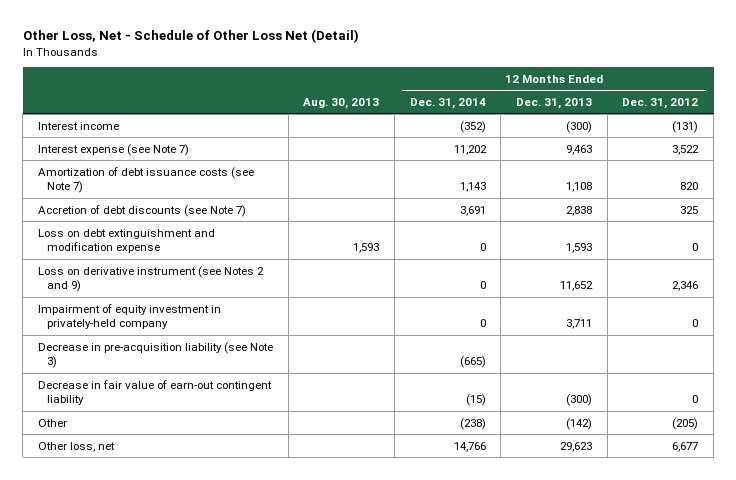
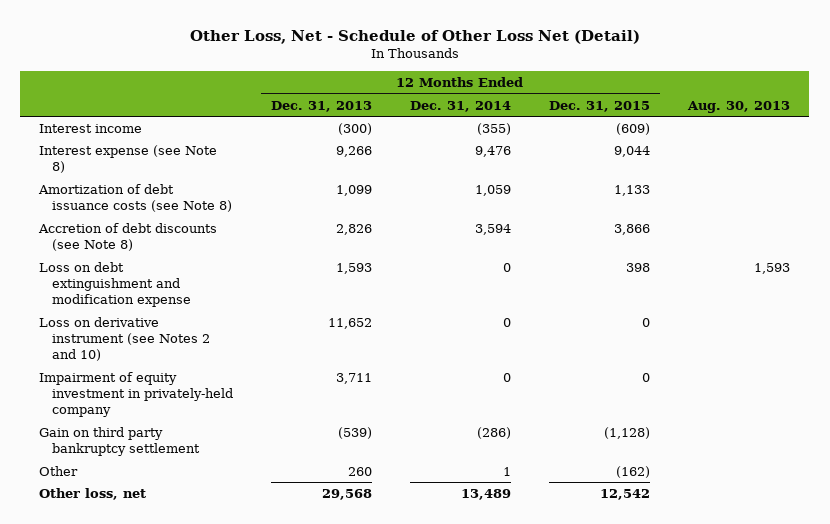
- | Aug. 30, 2013 | 12 Months Ended Dec. 31, 2014 | 12 Months Ended Dec. 31, 2013 | 12 Months Ended Dec. 31, 2012
+ | 12 Months Ended Dec. 31, 2013 | 12 Months Ended Dec. 31, 2014 | 12 Months Ended Dec. 31, 2015 | Aug. 30, 2013
- Interest income | | (352) | (300) | (131)
- Interest expense (see Note 7) | | 11,202 | 9,463 | 3,522
- Amortization of debt issuance costs (see Note 7) | | 1,143 | 1,108 | 820
- Accretion of debt discounts (see Note 7) | | 3,691 | 2,838 | 325
+ Interest income | (300) | (355) | (609) |
+ Interest expense (see Note 8) | 9,266 | 9,476 | 9,044 |
+ Amortization of debt issuance costs (see Note 8) | 1,099 | 1,059 | 1,133 |
+ Accretion of debt discounts (see Note 8) | 2,826 | 3,594 | 3,866 |
- Loss on derivative instrument (see Notes 2 and 9) | | 0 | 11,652 | 2,346
+ Loss on derivative instrument (see Notes 2 and 10) | 11,652 | 0 | 0 |
- Decrease in pre-acquisition liability (see Note 3) | | (665) | |
- Decrease in fair value of earn-out contingent liability | | (15) | (300) | 0
- Other | | (238) | (142) | (205)
- Other loss, net | | 14,766 | 29,623 | 6,677
+ Gain on third party bankruptcy settlement | (539) | (286) | (1,128) |
+ Other | 260 | 1 | (162) |
+ Other loss, net | 29,568 | 13,489 | 12,542 |

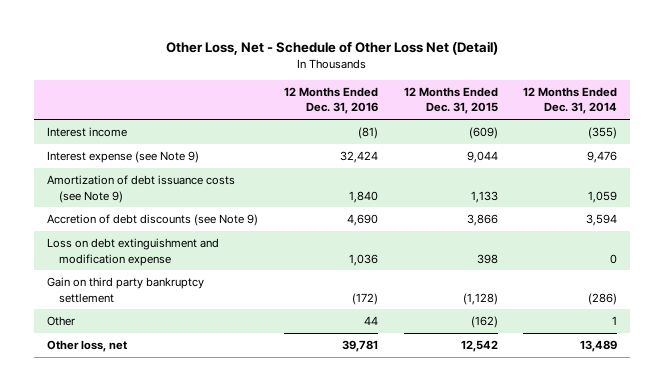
- | 12 Months Ended Dec. 31, 2013 | 12 Months Ended Dec. 31, 2014 | 12 Months Ended Dec. 31, 2015 | Aug. 30, 2013
+ | 12 Months Ended Dec. 31, 2016 | 12 Months Ended Dec. 31, 2015 | 12 Months Ended Dec. 31, 2014
- Interest expense (see Note 8) | 9,266 | 9,476 | 9,044 |
- Amortization of debt issuance costs (see Note 8) | 1,099 | 1,059 | 1,133 |
- Accretion of debt discounts (see Note 8) | 2,826 | 3,594 | 3,866 |
+ Interest expense (see Note 9) | 32,424 | 9,044 | 9,476
+ Amortization of debt issuance costs (see Note 9) | 1,840 | 1,133 | 1,059
+ Accretion of debt discounts (see Note 9) | 4,690 | 3,866 | 3,594
- Loss on derivative instrument (see Notes 2 and 10) | 11,652 | 0 | 0 |
- Impairment of equity investment in privately-held company | 3,711 | 0 | 0 |

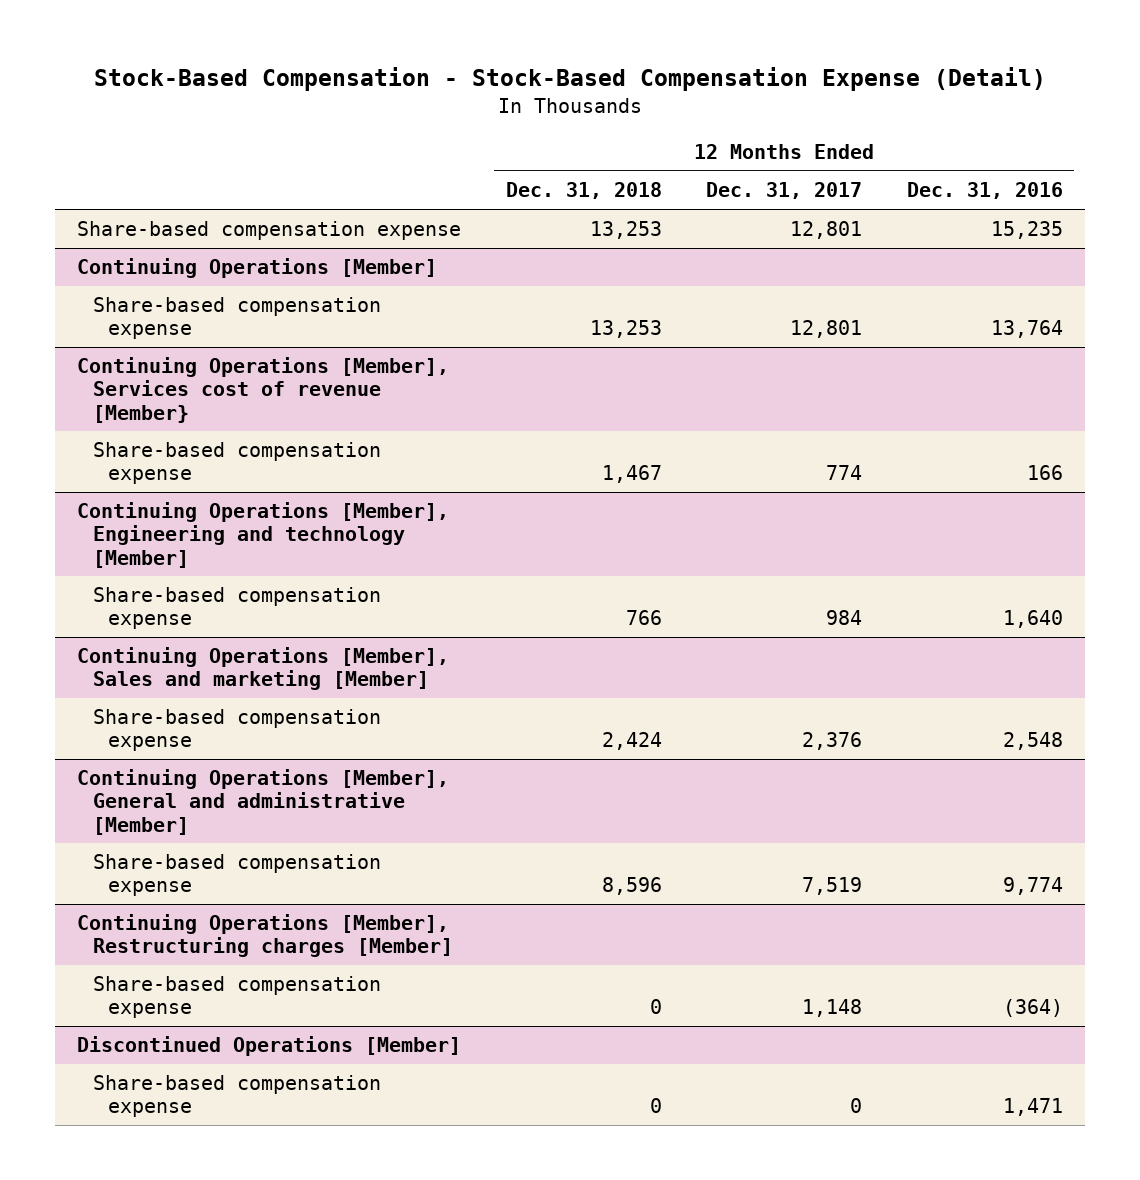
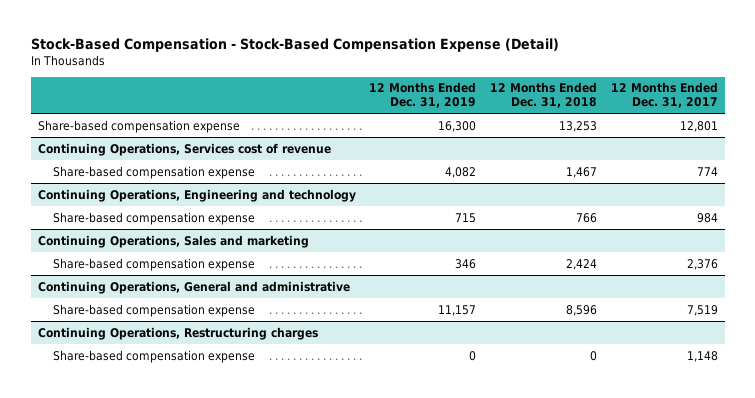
- | 12 Months Ended Dec. 31, 2018 | 12 Months Ended Dec. 31, 2017 | 12 Months Ended Dec. 31, 2016
+ | 12 Months Ended Dec. 31, 2019 | 12 Months Ended Dec. 31, 2018 | 12 Months Ended Dec. 31, 2017
- Continuing Operations [Member]
- Share-based compensation expense | 13,253 | 12,801 | 13,764
- Continuing Operations [Member], Services cost of revenue [Member}
+ Continuing Operations, Services cost of revenue
- Continuing Operations [Member], Engineering and technology [Member]
+ Continuing Operations, Engineering and technology
- Continuing Operations [Member], Sales and marketing [Member]
+ Continuing Operations, Sales and marketing
- Continuing Operations [Member], General and administrative [Member]
+ Continuing Operations, General and administrative
- Continuing Operations [Member], Restructuring charges [Member]
+ Continuing Operations, Restructuring charges
- Discontinued Operations [Member]
- Share-based compensation expense | 0 | 0 | 1,471

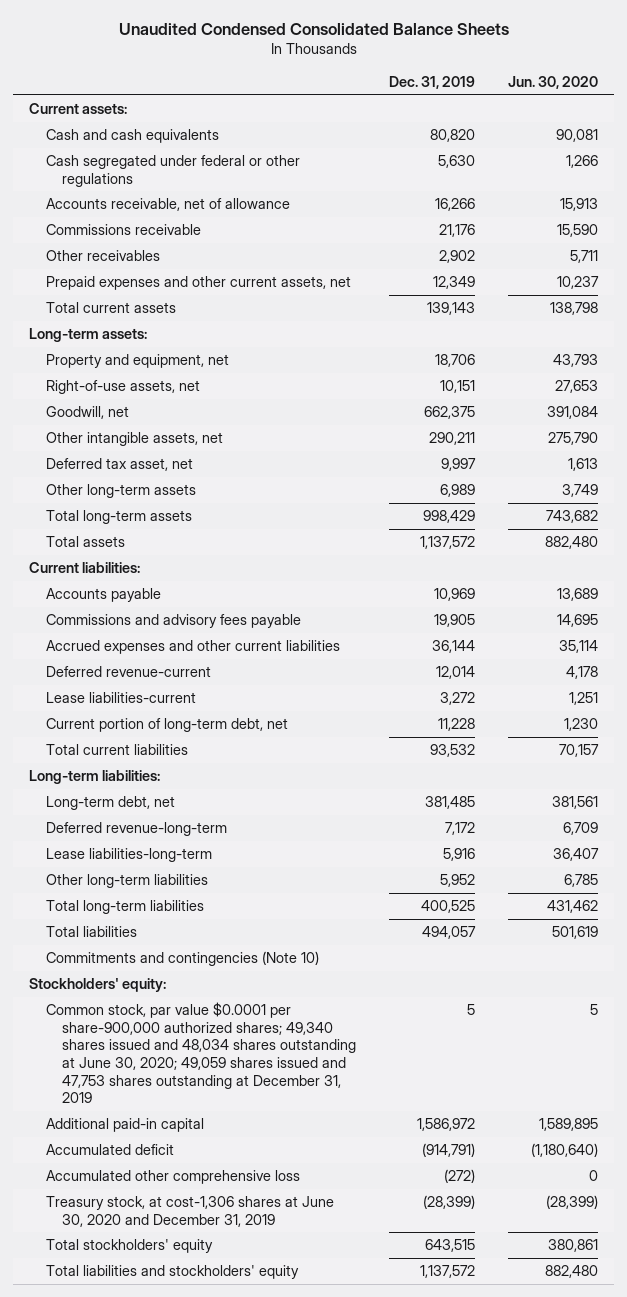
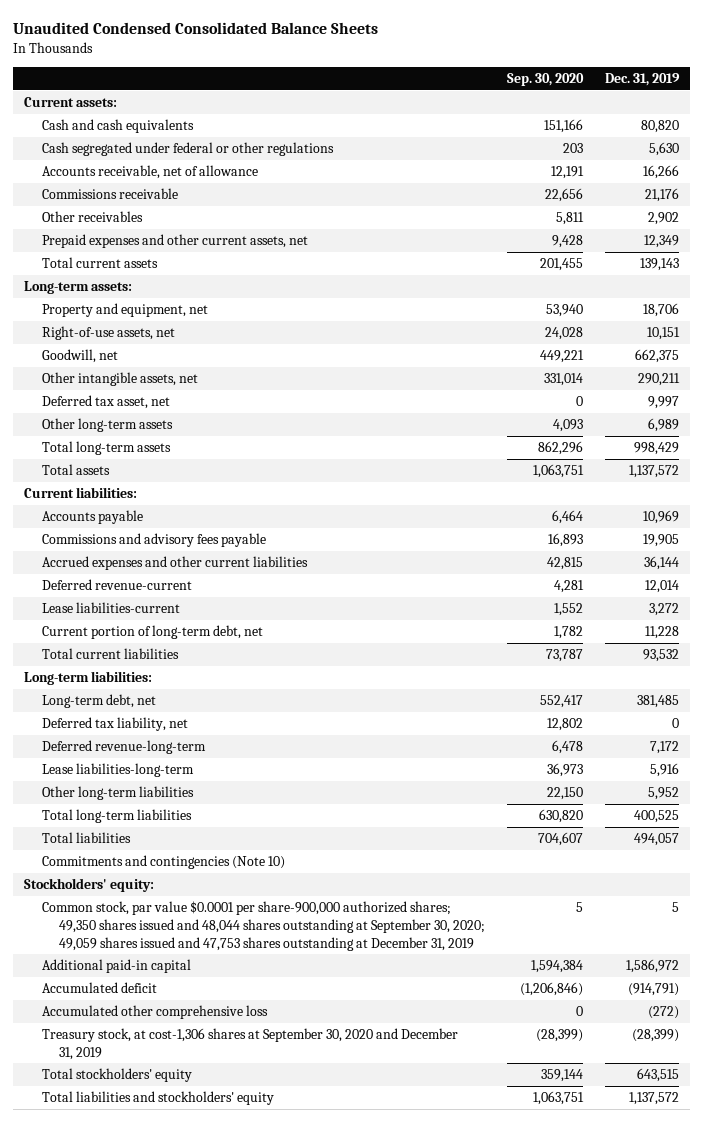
- | Dec. 31, 2019 | Jun. 30, 2020
+ | Sep. 30, 2020 | Dec. 31, 2019
+ Deferred tax liability, net | 12,802 | 0
- Common stock, par value $0.0001 per share-900,000 authorized shares; 49,340 shares issued and 48,034 shares outstanding at June 30, 2020; 49,059 shares issued and 47,753 shares outstanding at December 31, 2019 | 5 | 5
+ Common stock, par value $0.0001 per share-900,000 authorized shares; 49,350 shares issued and 48,044 shares outstanding at September 30, 2020; 49,059 shares issued and 47,753 shares outstanding at December 31, 2019 | 5 | 5
- Treasury stock, at cost-1,306 shares at June 30, 2020 and December 31, 2019 | (28,399) | (28,399)
+ Treasury stock, at cost-1,306 shares at September 30, 2020 and December 31, 2019 | (28,399) | (28,399)

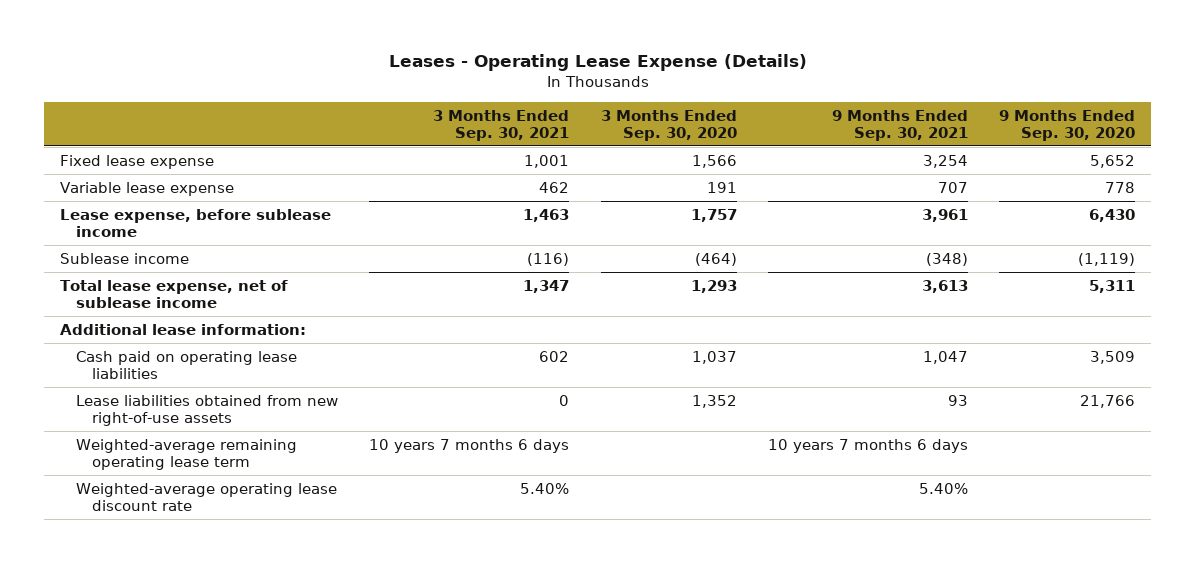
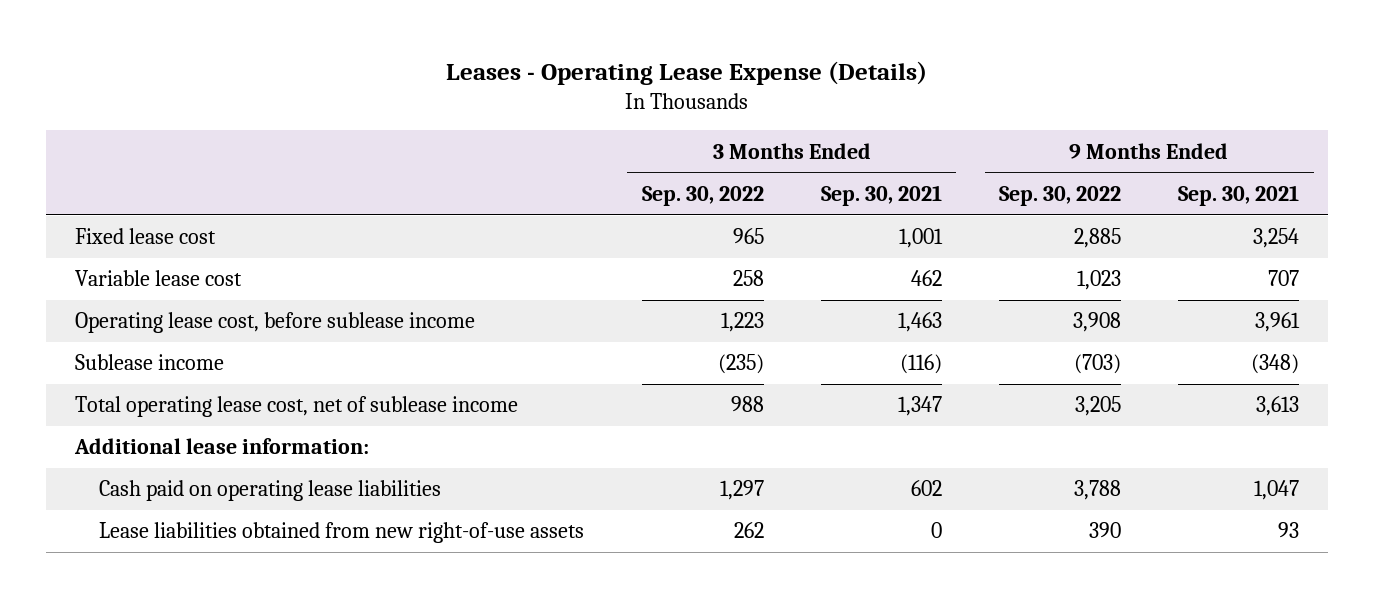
- | 3 Months Ended Sep. 30, 2021 | 3 Months Ended Sep. 30, 2020 | 9 Months Ended Sep. 30, 2021 | 9 Months Ended Sep. 30, 2020
+ | 3 Months Ended Sep. 30, 2022 | 3 Months Ended Sep. 30, 2021 | 9 Months Ended Sep. 30, 2022 | 9 Months Ended Sep. 30, 2021
- Fixed lease expense | 1,001 | 1,566 | 3,254 | 5,652
- Variable lease expense | 462 | 191 | 707 | 778
- Lease expense, before sublease income | 1,463 | 1,757 | 3,961 | 6,430
+ Fixed lease cost | 965 | 1,001 | 2,885 | 3,254
+ Variable lease cost | 258 | 462 | 1,023 | 707
+ Operating lease cost, before sublease income | 1,223 | 1,463 | 3,908 | 3,961
- Total lease expense, net of sublease income | 1,347 | 1,293 | 3,613 | 5,311
+ Total operating lease cost, net of sublease income | 988 | 1,347 | 3,205 | 3,613
- Weighted-average remaining operating lease term | 10 years 7 months 6 days | | 10 years 7 months 6 days |
- Weighted-average operating lease discount rate | 5.40% | | 5.40% |

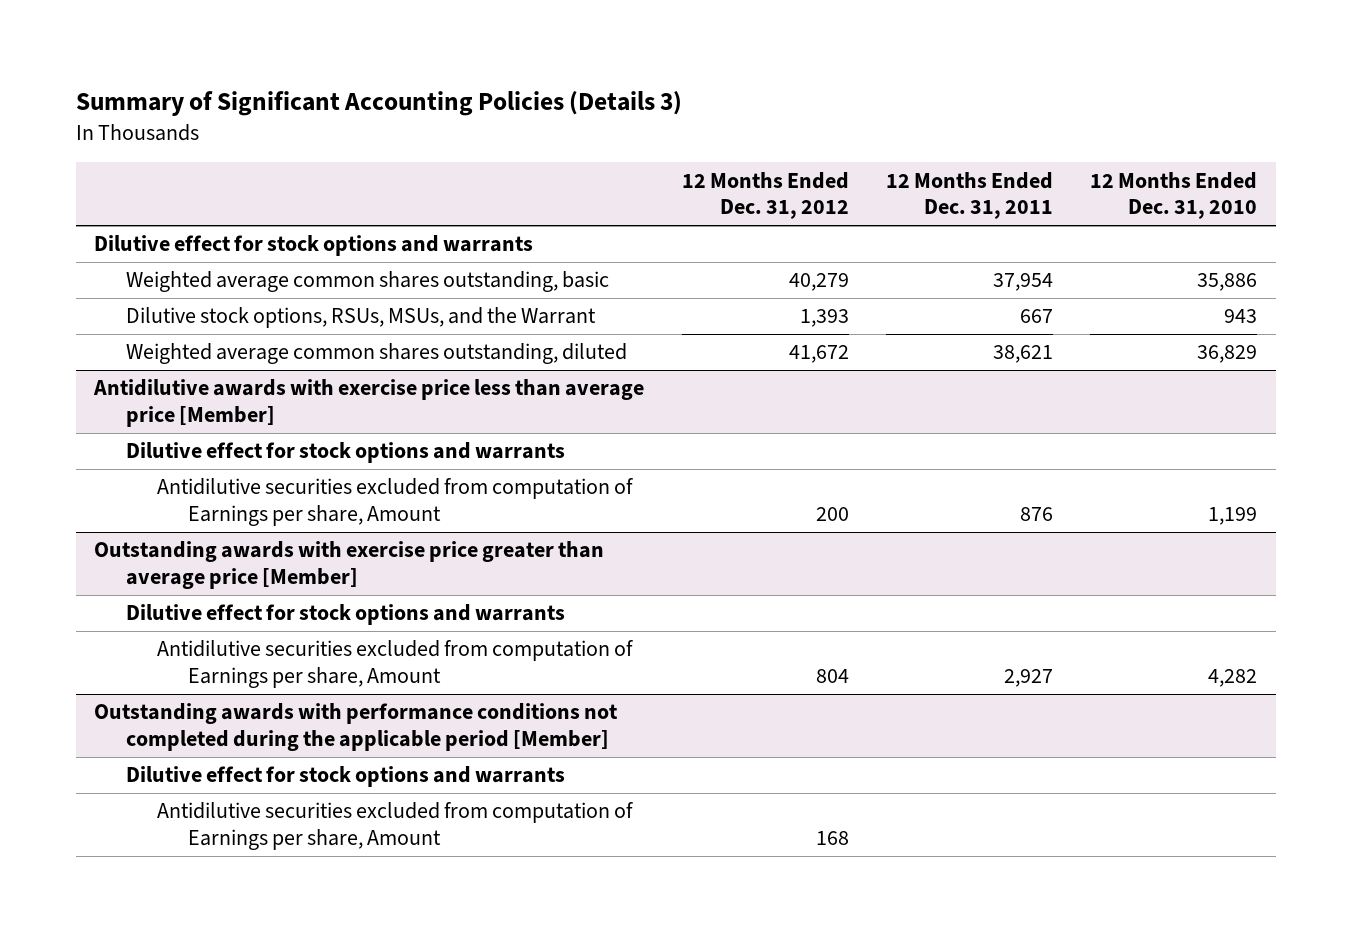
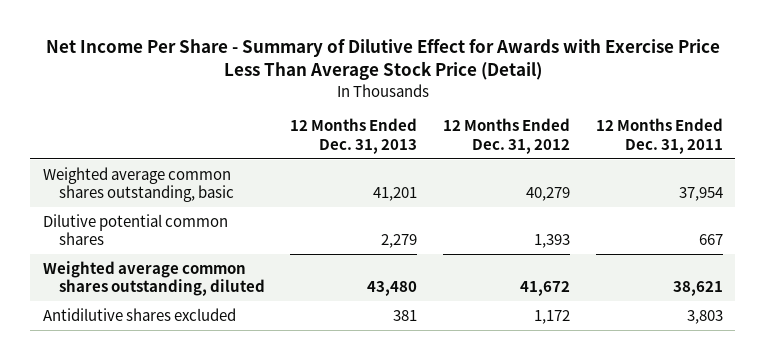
- Summary of Significant Accounting Policies (Details 3)
+ Net Income Per Share - Summary of Dilutive Effect for Awards with Exercise Price Less Than Average Stock Price (Detail)
- | 12 Months Ended Dec. 31, 2012 | 12 Months Ended Dec. 31, 2011 | 12 Months Ended Dec. 31, 2010
+ | 12 Months Ended Dec. 31, 2013 | 12 Months Ended Dec. 31, 2012 | 12 Months Ended Dec. 31, 2011
- Dilutive effect for stock options and warrants
- Dilutive stock options, RSUs, MSUs, and the Warrant | 1,393 | 667 | 943
+ Dilutive potential common shares | 2,279 | 1,393 | 667
- Antidilutive awards with exercise price less than average price [Member]
- Dilutive effect for stock options and warrants
- Antidilutive securities excluded from computation of Earnings per share, Amount | 200 | 876 | 1,199
- Outstanding awards with exercise price greater than average price [Member]
- Dilutive effect for stock options and warrants
- Antidilutive securities excluded from computation of Earnings per share, Amount | 804 | 2,927 | 4,282
- Outstanding awards with performance conditions not completed during the applicable period [Member]
- Dilutive effect for stock options and warrants
- Antidilutive securities excluded from computation of Earnings per share, Amount | 168 | |
+ Antidilutive shares excluded | 381 | 1,172 | 3,803

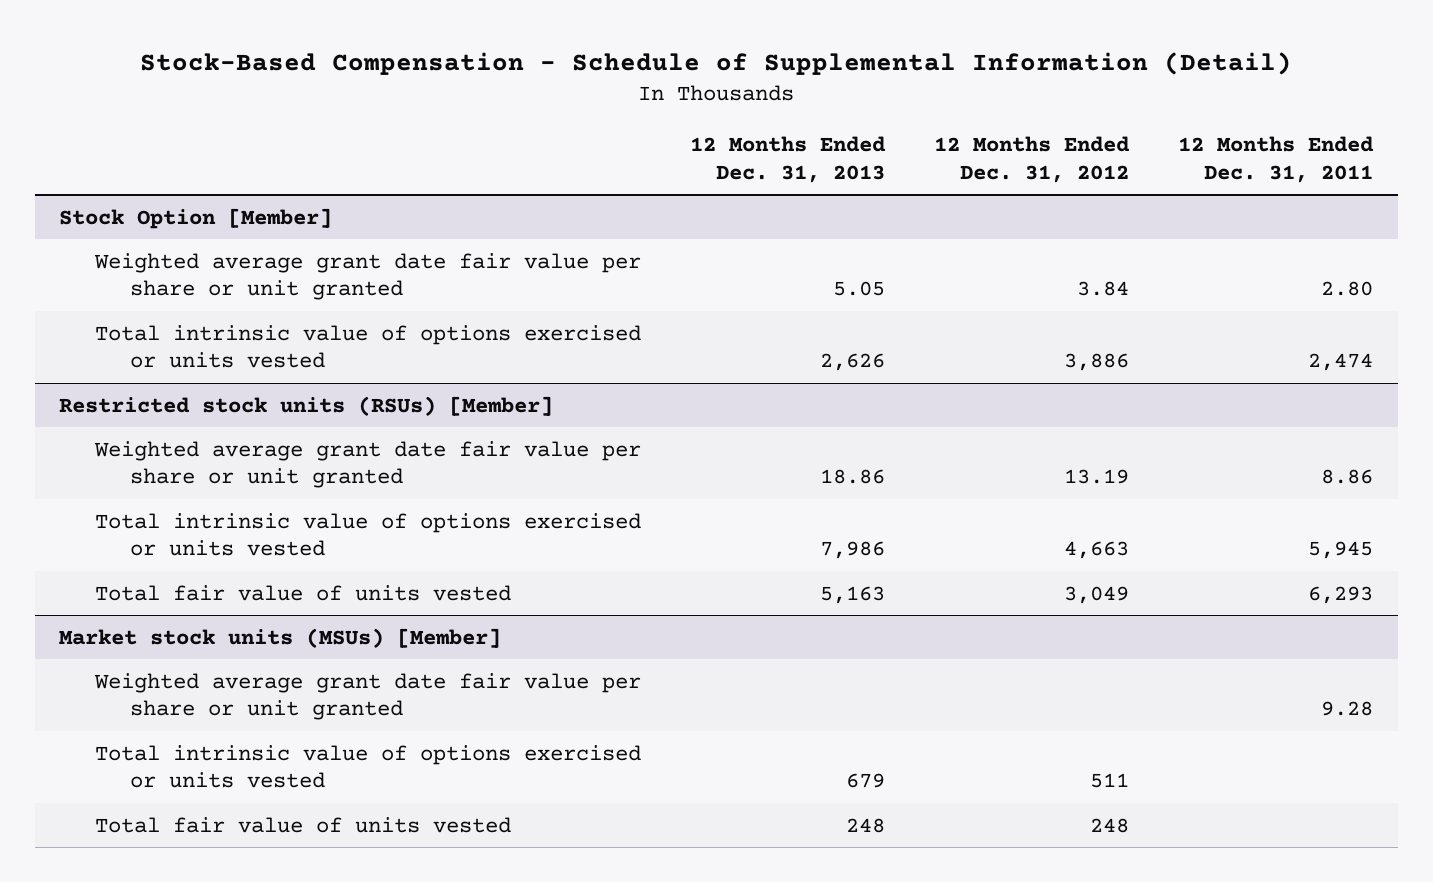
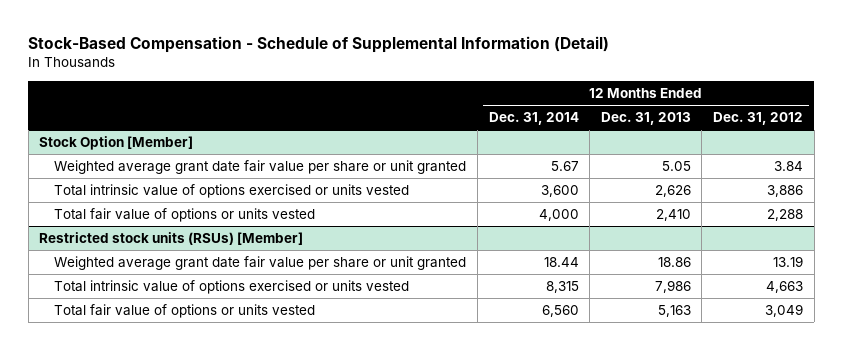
- | 12 Months Ended Dec. 31, 2013 | 12 Months Ended Dec. 31, 2012 | 12 Months Ended Dec. 31, 2011
+ | 12 Months Ended Dec. 31, 2014 | 12 Months Ended Dec. 31, 2013 | 12 Months Ended Dec. 31, 2012
@ Stock Option [Member]
+ Total fair value of options or units vested | 4,000 | 2,410 | 2,288
@ Restricted stock units (RSUs) [Member]
- Total fair value of units vested | 5,163 | 3,049 | 6,293
- Market stock units (MSUs) [Member]
- Weighted average grant date fair value per share or unit granted | | | 9.28
- Total intrinsic value of options exercised or units vested | 679 | 511 |
- Total fair value of units vested | 248 | 248 |
@ Restricted stock units (RSUs) [Member]
+ Total fair value of options or units vested | 6,560 | 5,163 | 3,049

